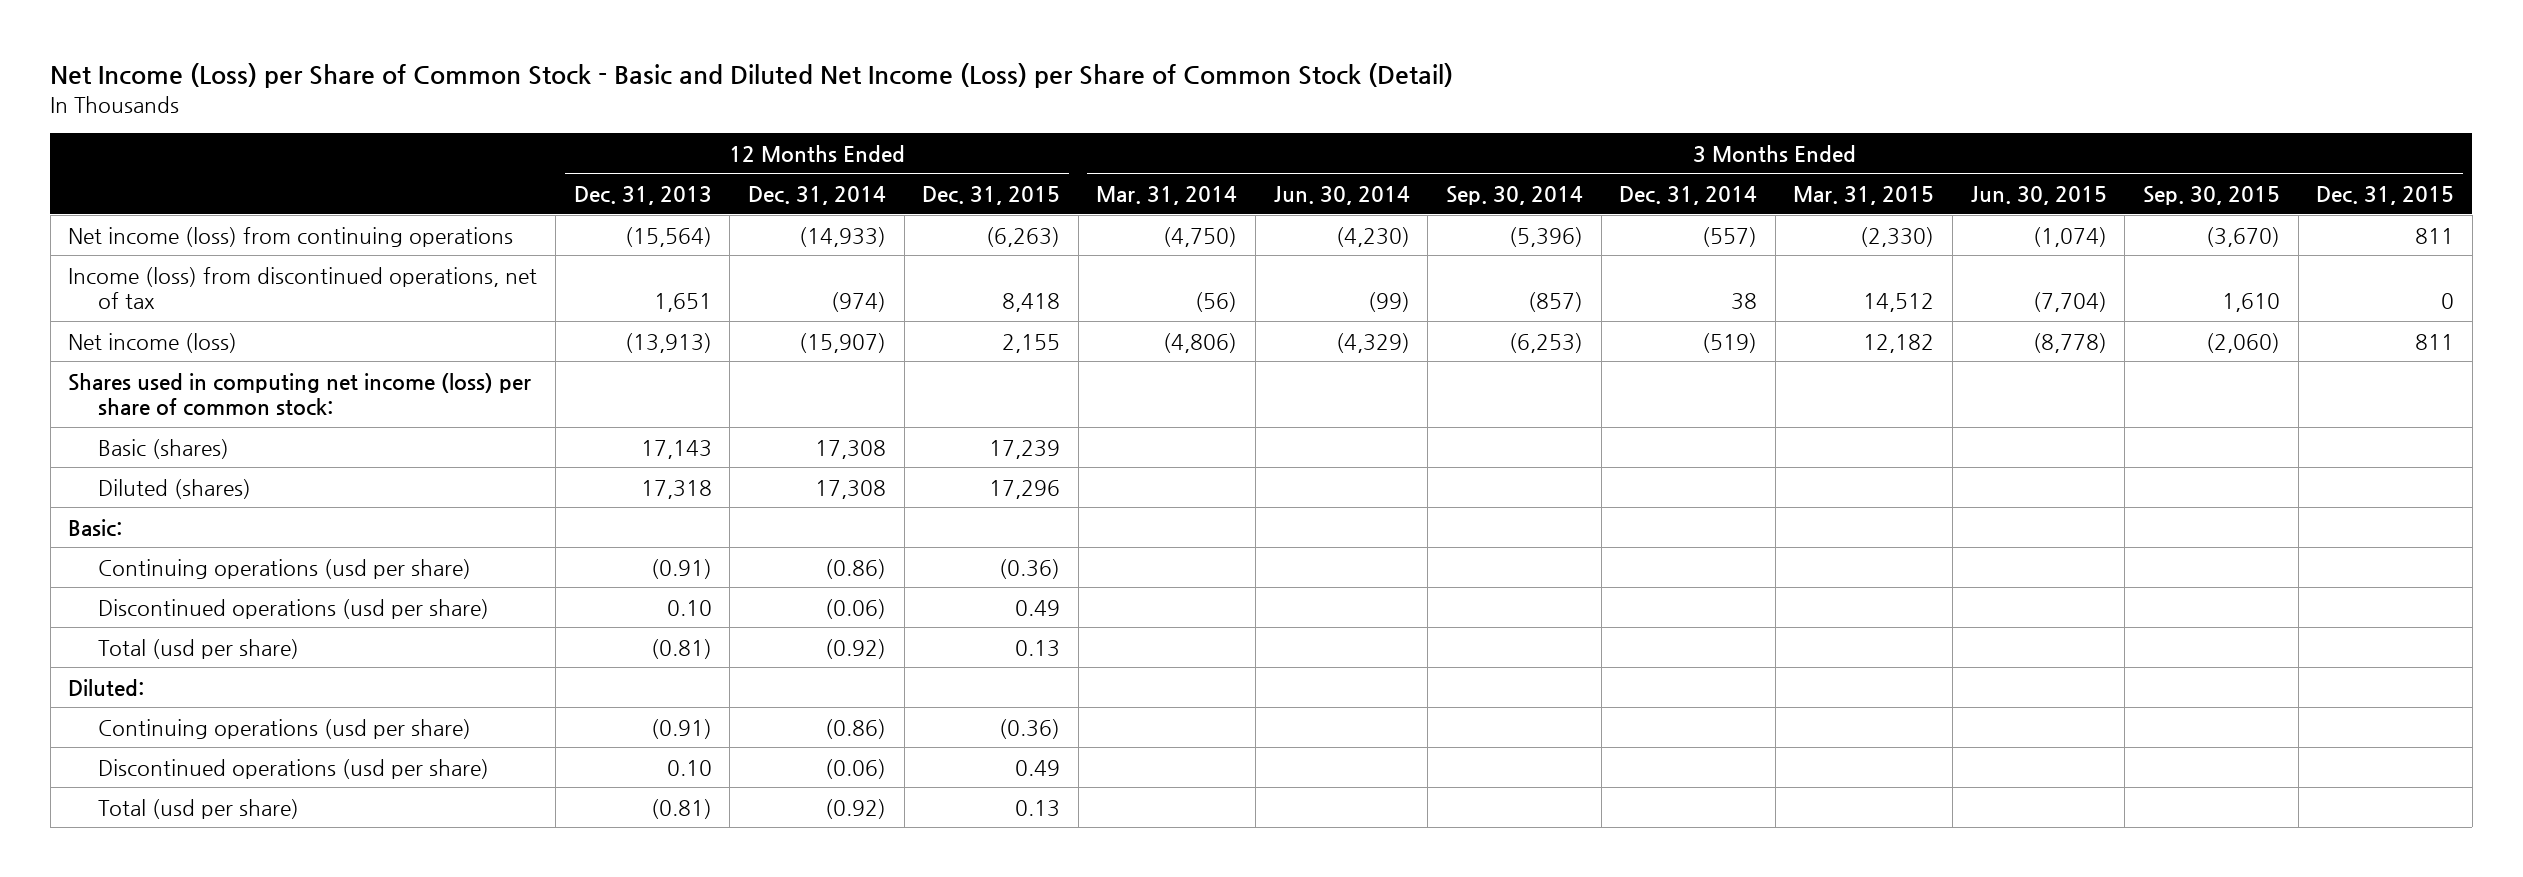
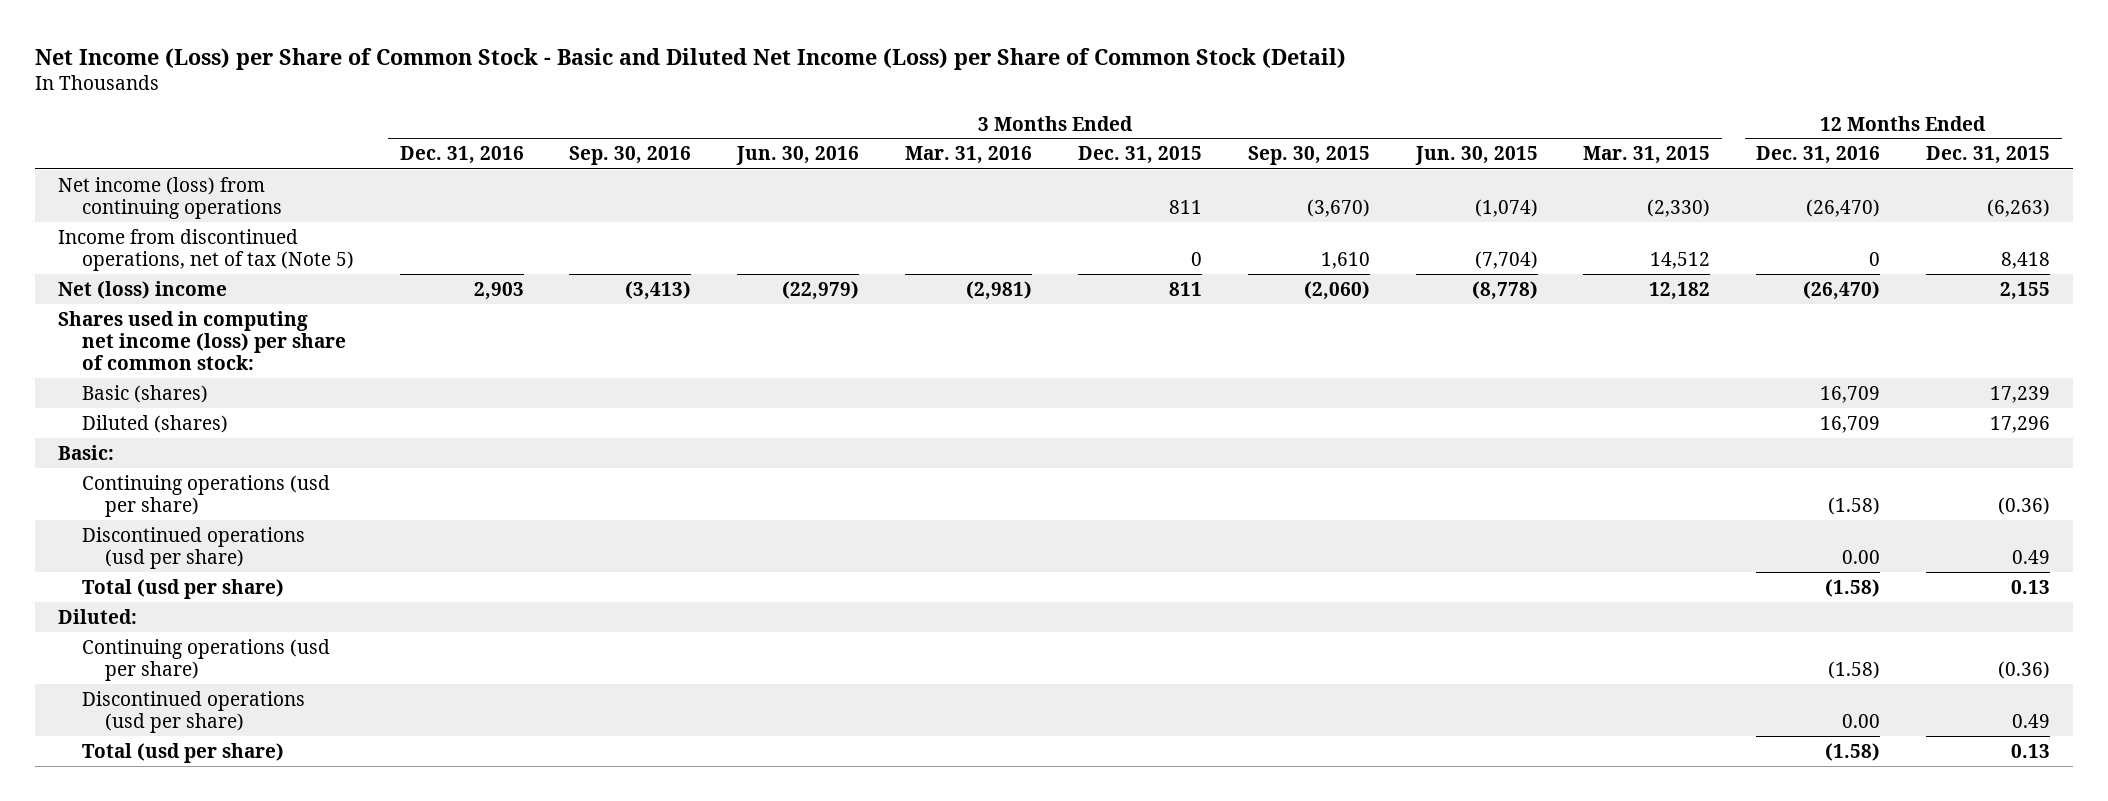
- | 12 Months Ended Dec. 31, 2013 | 12 Months Ended Dec. 31, 2014 | 12 Months Ended Dec. 31, 2015 | 3 Months Ended Mar. 31, 2014 | 3 Months Ended Jun. 30, 2014 | 3 Months Ended Sep. 30, 2014 | 3 Months Ended Dec. 31, 2014 | 3 Months Ended Mar. 31, 2015 | 3 Months Ended Jun. 30, 2015 | 3 Months Ended Sep. 30, 2015 | 3 Months Ended Dec. 31, 2015
+ | 3 Months Ended Dec. 31, 2016 | 3 Months Ended Sep. 30, 2016 | 3 Months Ended Jun. 30, 2016 | 3 Months Ended Mar. 31, 2016 | 3 Months Ended Dec. 31, 2015 | 3 Months Ended Sep. 30, 2015 | 3 Months Ended Jun. 30, 2015 | 3 Months Ended Mar. 31, 2015 | 12 Months Ended Dec. 31, 2016 | 12 Months Ended Dec. 31, 2015
- Income (loss) from discontinued operations, net of tax | 1,651 | (974) | 8,418 | (56) | (99) | (857) | 38 | 14,512 | (7,704) | 1,610 | 0
- Net income (loss) | (13,913) | (15,907) | 2,155 | (4,806) | (4,329) | (6,253) | (519) | 12,182 | (8,778) | (2,060) | 811
+ Income from discontinued operations, net of tax (Note 5) | | | | | 0 | 1,610 | (7,704) | 14,512 | 0 | 8,418
+ Net (loss) income | 2,903 | (3,413) | (22,979) | (2,981) | 811 | (2,060) | (8,778) | 12,182 | (26,470) | 2,155

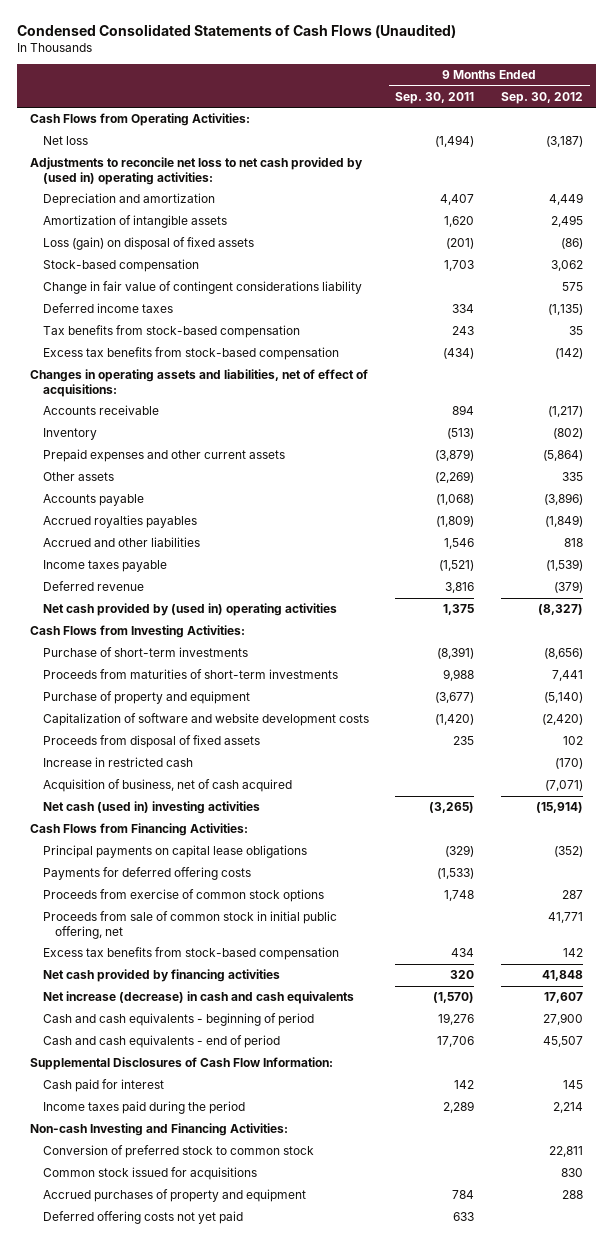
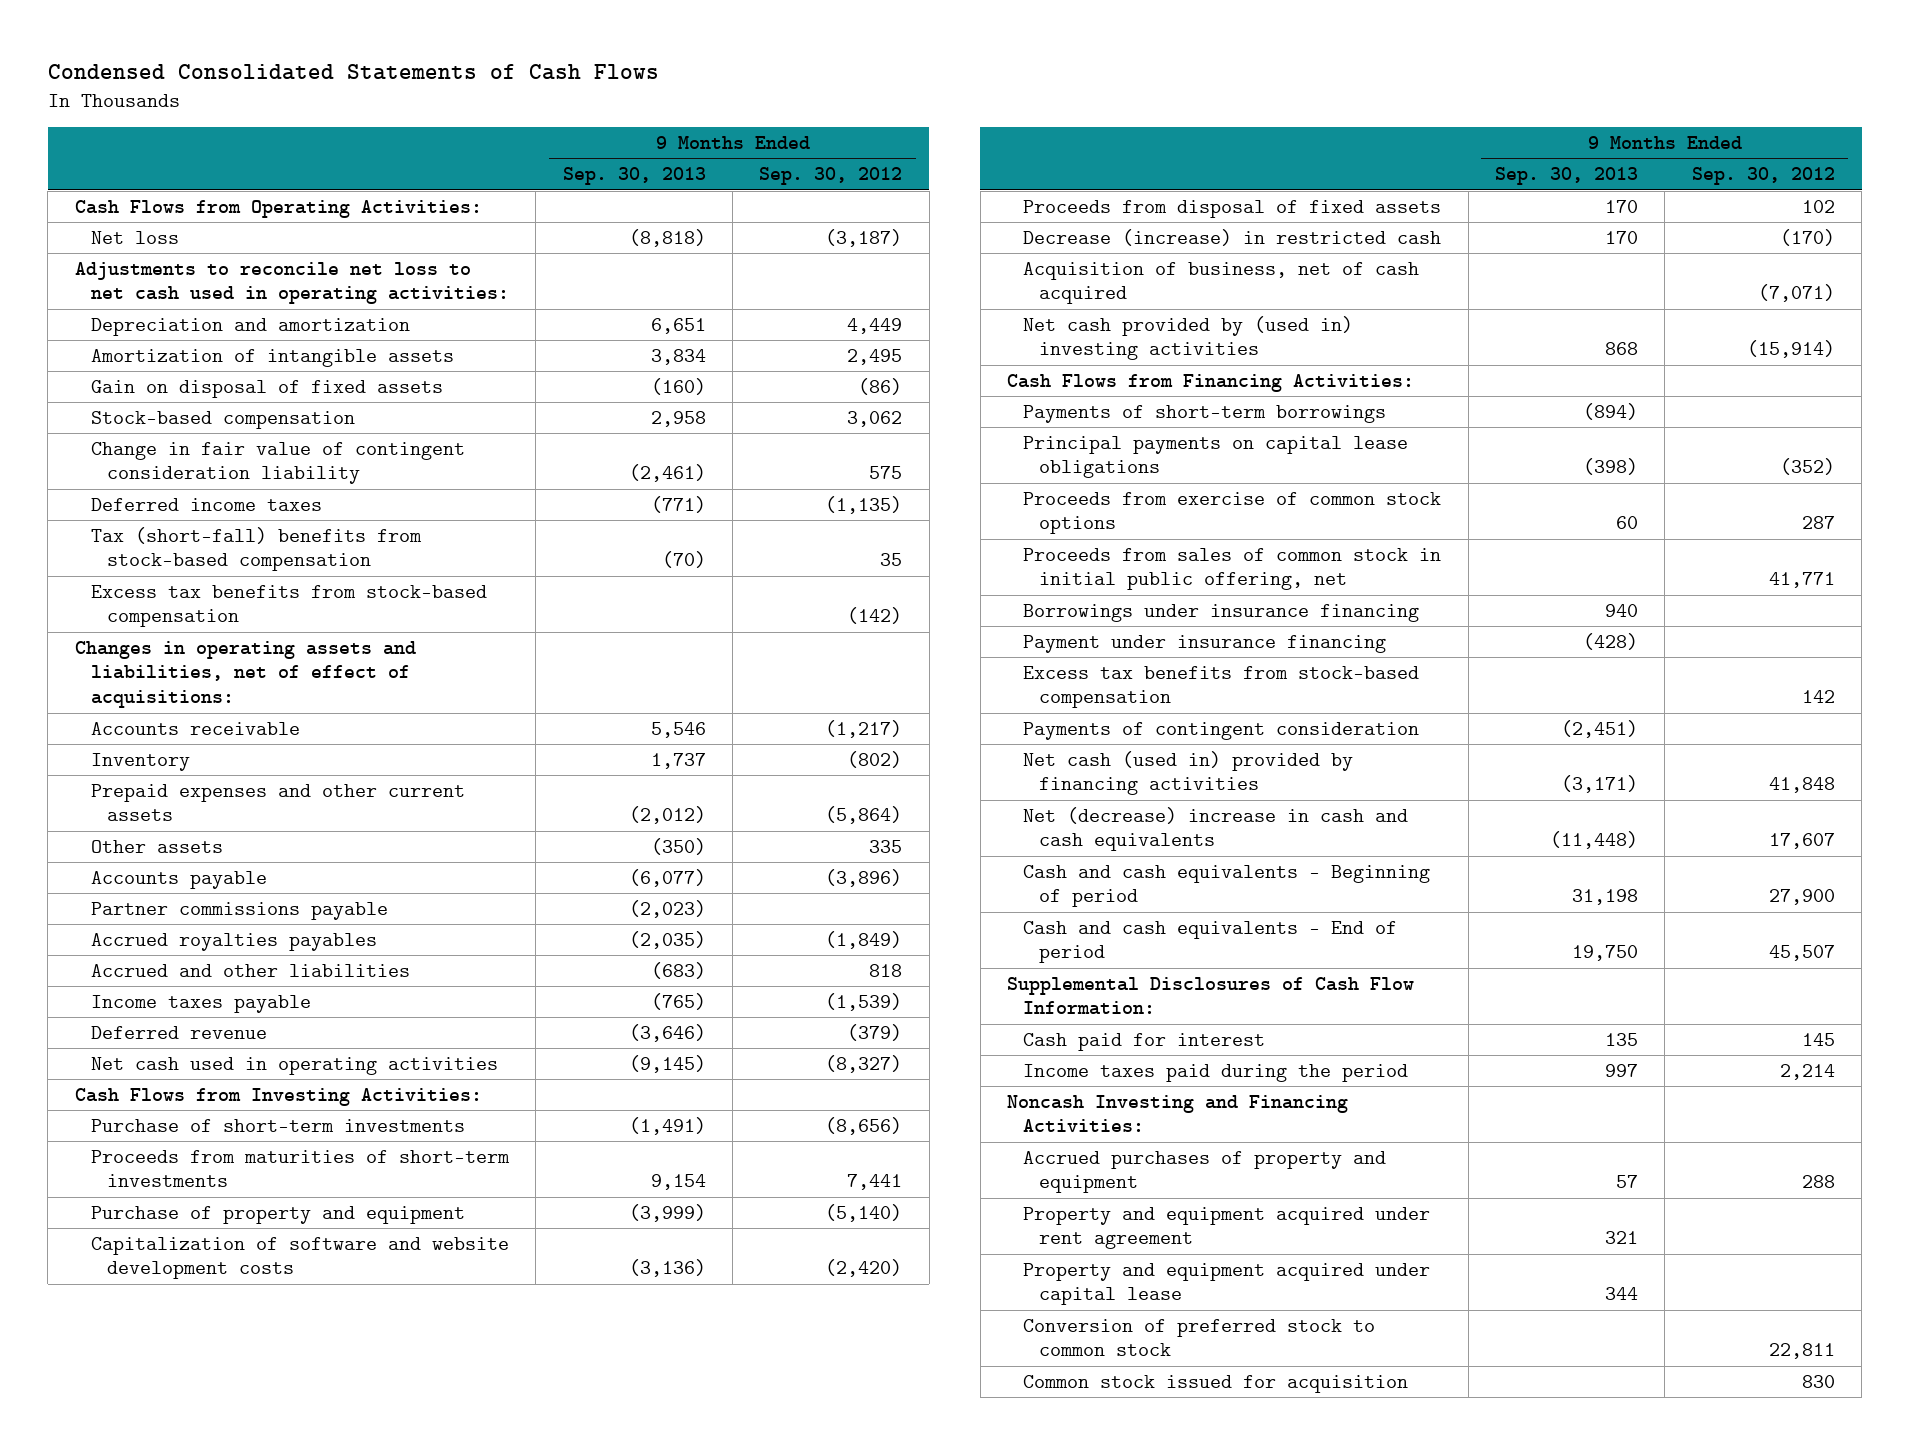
- Condensed Consolidated Statements of Cash Flows (Unaudited)
+ Condensed Consolidated Statements of Cash Flows
- | 9 Months Ended Sep. 30, 2011 | 9 Months Ended Sep. 30, 2012
+ | 9 Months Ended Sep. 30, 2013 | 9 Months Ended Sep. 30, 2012
- Adjustments to reconcile net loss to net cash provided by (used in) operating activities:
+ Adjustments to reconcile net loss to net cash used in operating activities:
- Loss (gain) on disposal of fixed assets | (201) | (86)
+ Gain on disposal of fixed assets | (160) | (86)
- Change in fair value of contingent considerations liability | | 575
+ Change in fair value of contingent consideration liability | (2,461) | 575
- Tax benefits from stock-based compensation | 243 | 35
+ Tax (short-fall) benefits from stock-based compensation | (70) | 35
+ Partner commissions payable | (2,023) |
- Net cash provided by (used in) operating activities | 1,375 | (8,327)
+ Net cash used in operating activities | (9,145) | (8,327)
- Increase in restricted cash | | (170)
+ Decrease (increase) in restricted cash | 170 | (170)
- Net cash (used in) investing activities | (3,265) | (15,914)
+ Net cash provided by (used in) investing activities | 868 | (15,914)
+ Payments of short-term borrowings | (894) |
- Payments for deferred offering costs | (1,533) |
- Proceeds from sale of common stock in initial public offering, net | | 41,771
+ Proceeds from sales of common stock in initial public offering, net | | 41,771
+ Borrowings under insurance financing | 940 |
+ Payment under insurance financing | (428) |
- Net cash provided by financing activities | 320 | 41,848
- Net increase (decrease) in cash and cash equivalents | (1,570) | 17,607
- Cash and cash equivalents - beginning of period | 19,276 | 27,900
- Cash and cash equivalents - end of period | 17,706 | 45,507
+ Payments of contingent consideration | (2,451) |
+ Net cash (used in) provided by financing activities | (3,171) | 41,848
+ Net (decrease) increase in cash and cash equivalents | (11,448) | 17,607
+ Cash and cash equivalents - Beginning of period | 31,198 | 27,900
+ Cash and cash equivalents - End of period | 19,750 | 45,507
- Non-cash Investing and Financing Activities:
- Common stock issued for acquisitions | | 830
+ Noncash Investing and Financing Activities:
- Deferred offering costs not yet paid | 633 |
+ Property and equipment acquired under rent agreement | 321 |
+ Property and equipment acquired under capital lease | 344 |
moved down: Conversion of preferred stock to common stock | | 22,811
+ Common stock issued for acquisition | | 830

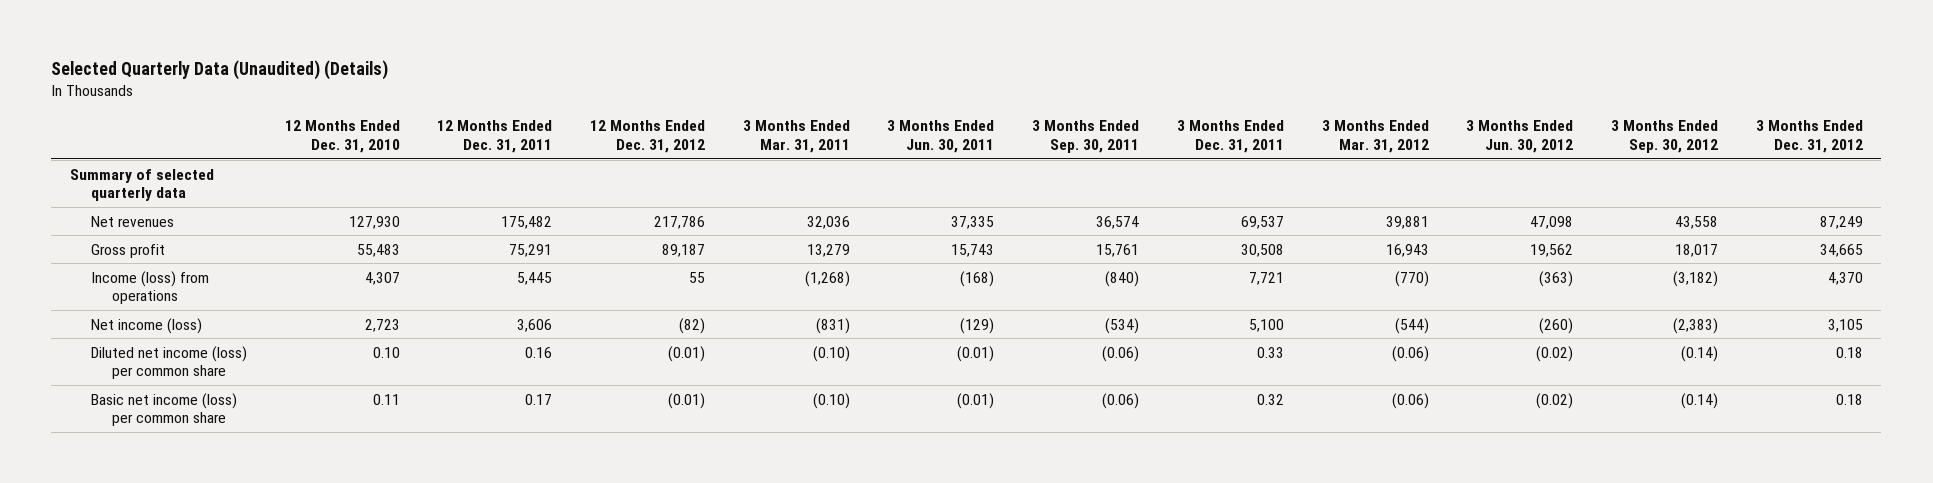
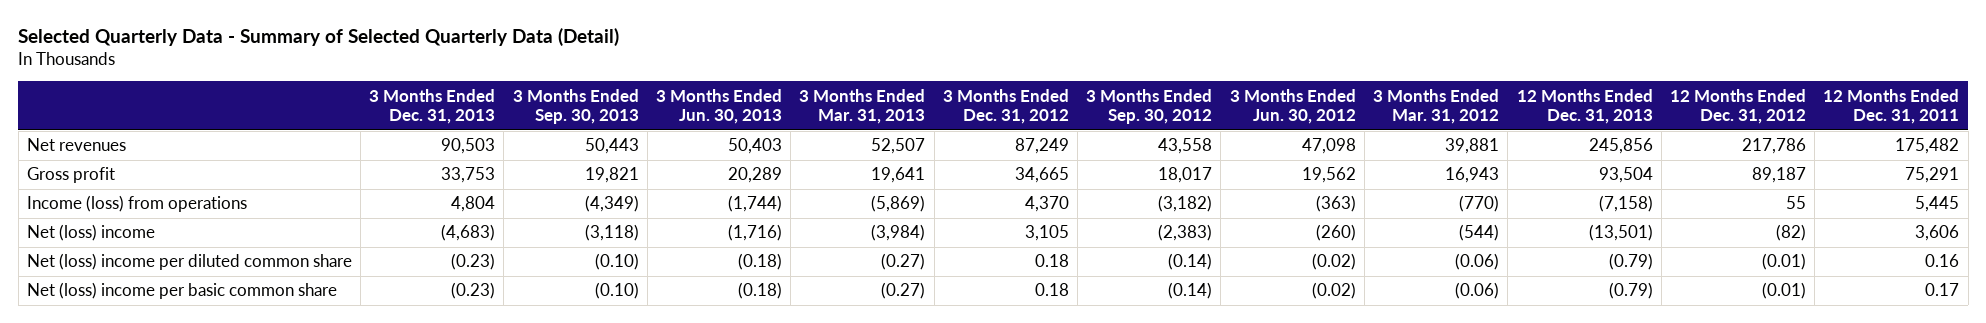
- Selected Quarterly Data (Unaudited) (Details)
+ Selected Quarterly Data - Summary of Selected Quarterly Data (Detail)
- | 12 Months Ended Dec. 31, 2010 | 12 Months Ended Dec. 31, 2011 | 12 Months Ended Dec. 31, 2012 | 3 Months Ended Mar. 31, 2011 | 3 Months Ended Jun. 30, 2011 | 3 Months Ended Sep. 30, 2011 | 3 Months Ended Dec. 31, 2011 | 3 Months Ended Mar. 31, 2012 | 3 Months Ended Jun. 30, 2012 | 3 Months Ended Sep. 30, 2012 | 3 Months Ended Dec. 31, 2012
+ | 3 Months Ended Dec. 31, 2013 | 3 Months Ended Sep. 30, 2013 | 3 Months Ended Jun. 30, 2013 | 3 Months Ended Mar. 31, 2013 | 3 Months Ended Dec. 31, 2012 | 3 Months Ended Sep. 30, 2012 | 3 Months Ended Jun. 30, 2012 | 3 Months Ended Mar. 31, 2012 | 12 Months Ended Dec. 31, 2013 | 12 Months Ended Dec. 31, 2012 | 12 Months Ended Dec. 31, 2011
- Summary of selected quarterly data
- Net income (loss) | 2,723 | 3,606 | (82) | (831) | (129) | (534) | 5,100 | (544) | (260) | (2,383) | 3,105
- Diluted net income (loss) per common share | 0.10 | 0.16 | (0.01) | (0.10) | (0.01) | (0.06) | 0.33 | (0.06) | (0.02) | (0.14) | 0.18
- Basic net income (loss) per common share | 0.11 | 0.17 | (0.01) | (0.10) | (0.01) | (0.06) | 0.32 | (0.06) | (0.02) | (0.14) | 0.18
+ Net (loss) income | (4,683) | (3,118) | (1,716) | (3,984) | 3,105 | (2,383) | (260) | (544) | (13,501) | (82) | 3,606
+ Net (loss) income per diluted common share | (0.23) | (0.10) | (0.18) | (0.27) | 0.18 | (0.14) | (0.02) | (0.06) | (0.79) | (0.01) | 0.16
+ Net (loss) income per basic common share | (0.23) | (0.10) | (0.18) | (0.27) | 0.18 | (0.14) | (0.02) | (0.06) | (0.79) | (0.01) | 0.17

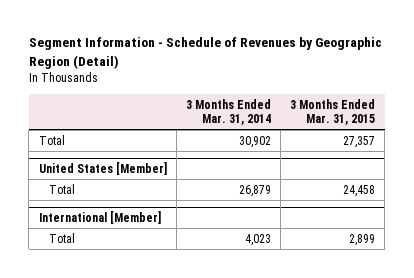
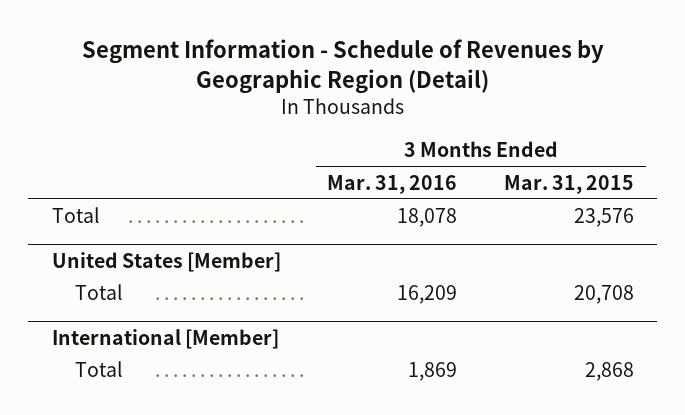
- | 3 Months Ended Mar. 31, 2014 | 3 Months Ended Mar. 31, 2015
+ | 3 Months Ended Mar. 31, 2016 | 3 Months Ended Mar. 31, 2015
- Total | 30,902 | 27,357
+ Total | 18,078 | 23,576
@ United States [Member]
- Total | 26,879 | 24,458
+ Total | 16,209 | 20,708
@ International [Member]
- Total | 4,023 | 2,899
+ Total | 1,869 | 2,868

